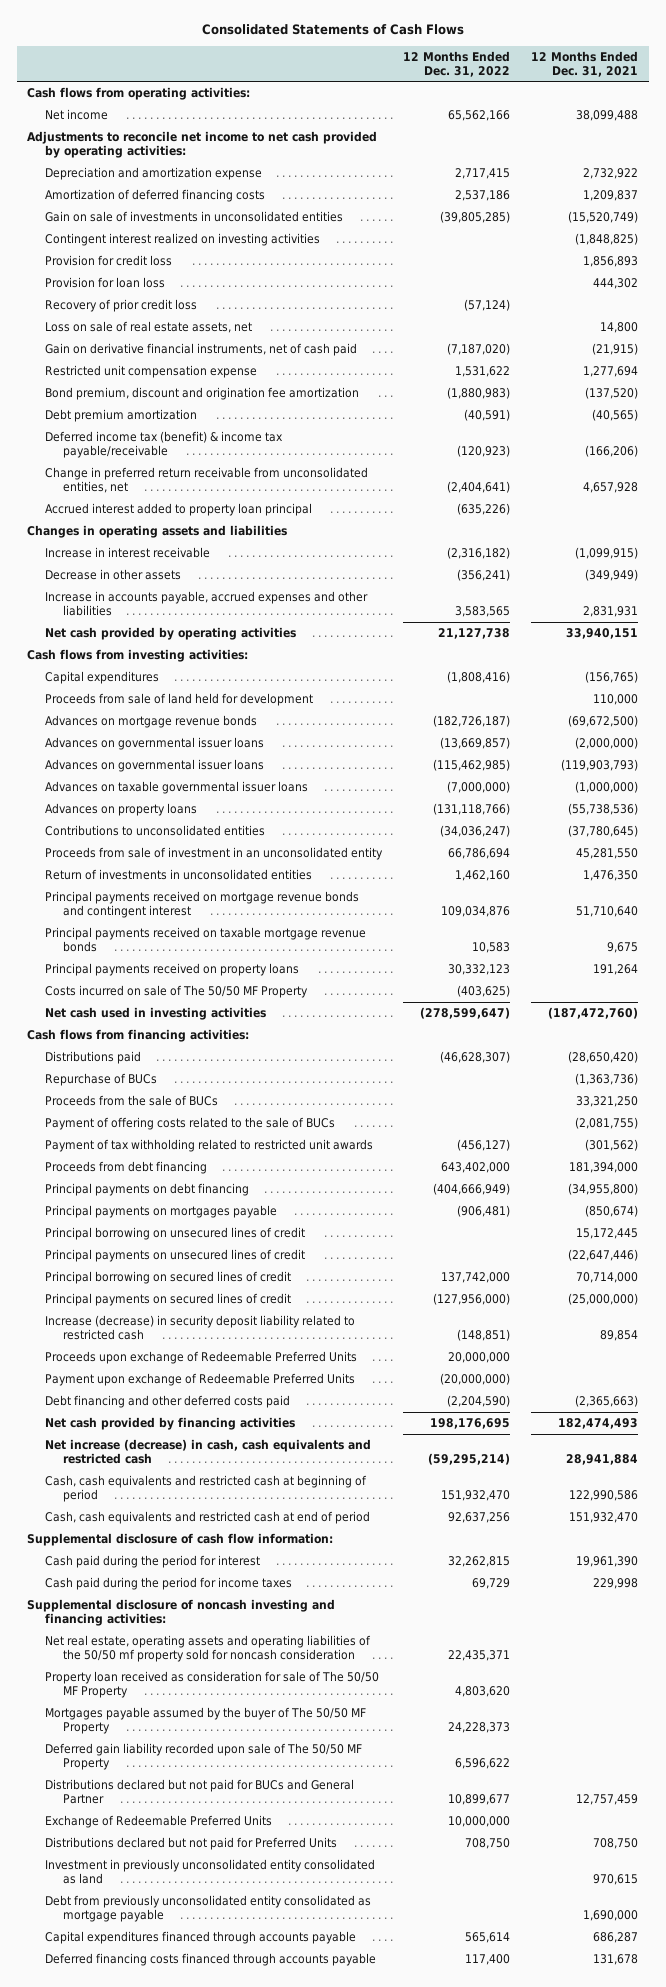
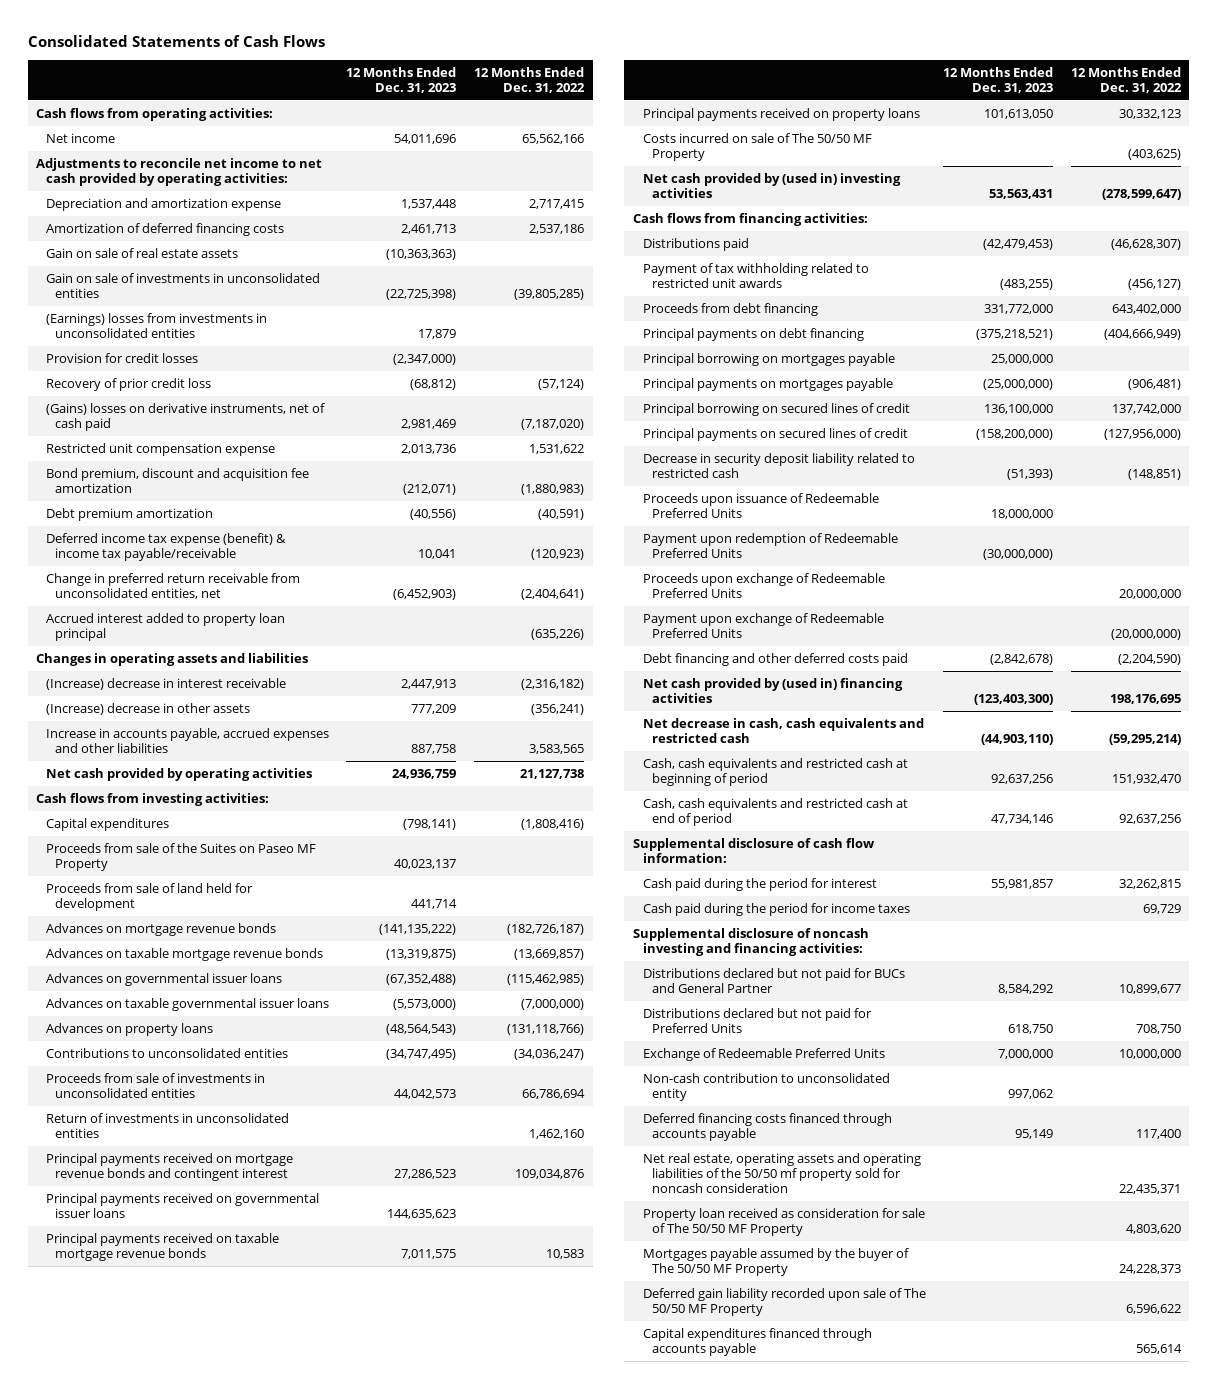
- | 12 Months Ended Dec. 31, 2022 | 12 Months Ended Dec. 31, 2021
+ | 12 Months Ended Dec. 31, 2023 | 12 Months Ended Dec. 31, 2022
+ Gain on sale of real estate assets | (10,363,363) |
- Contingent interest realized on investing activities | | (1,848,825)
- Provision for credit loss | | 1,856,893
- Provision for loan loss | | 444,302
+ (Earnings) losses from investments in unconsolidated entities | 17,879 |
+ Provision for credit losses | (2,347,000) |
- Loss on sale of real estate assets, net | | 14,800
- Gain on derivative financial instruments, net of cash paid | (7,187,020) | (21,915)
+ (Gains) losses on derivative instruments, net of cash paid | 2,981,469 | (7,187,020)
- Bond premium, discount and origination fee amortization | (1,880,983) | (137,520)
+ Bond premium, discount and acquisition fee amortization | (212,071) | (1,880,983)
- Deferred income tax (benefit) & income tax payable/receivable | (120,923) | (166,206)
+ Deferred income tax expense (benefit) & income tax payable/receivable | 10,041 | (120,923)
- Increase in interest receivable | (2,316,182) | (1,099,915)
- Decrease in other assets | (356,241) | (349,949)
+ (Increase) decrease in interest receivable | 2,447,913 | (2,316,182)
+ (Increase) decrease in other assets | 777,209 | (356,241)
+ Proceeds from sale of the Suites on Paseo MF Property | 40,023,137 |
- Advances on governmental issuer loans | (13,669,857) | (2,000,000)
+ Advances on taxable mortgage revenue bonds | (13,319,875) | (13,669,857)
- Proceeds from sale of investment in an unconsolidated entity | 66,786,694 | 45,281,550
+ Proceeds from sale of investments in unconsolidated entities | 44,042,573 | 66,786,694
+ Principal payments received on governmental issuer loans | 144,635,623 |
- Net cash used in investing activities | (278,599,647) | (187,472,760)
+ Net cash provided by (used in) investing activities | 53,563,431 | (278,599,647)
- Repurchase of BUCs | | (1,363,736)
- Proceeds from the sale of BUCs | | 33,321,250
- Payment of offering costs related to the sale of BUCs | | (2,081,755)
+ Principal borrowing on mortgages payable | 25,000,000 |
- Principal borrowing on unsecured lines of credit | | 15,172,445
- Principal payments on unsecured lines of credit | | (22,647,446)
- Increase (decrease) in security deposit liability related to restricted cash | (148,851) | 89,854
+ Decrease in security deposit liability related to restricted cash | (51,393) | (148,851)
+ Proceeds upon issuance of Redeemable Preferred Units | 18,000,000 |
+ Payment upon redemption of Redeemable Preferred Units | (30,000,000) |
- Net cash provided by financing activities | 198,176,695 | 182,474,493
- Net increase (decrease) in cash, cash equivalents and restricted cash | (59,295,214) | 28,941,884
+ Net cash provided by (used in) financing activities | (123,403,300) | 198,176,695
+ Net decrease in cash, cash equivalents and restricted cash | (44,903,110) | (59,295,214)
moved up: Distributions declared but not paid for BUCs and General Partner | 8,584,292 | 10,899,677
moved up: Distributions declared but not paid for Preferred Units | 618,750 | 708,750
moved up: Exchange of Redeemable Preferred Units | 7,000,000 | 10,000,000
+ Non-cash contribution to unconsolidated entity | 997,062 |
moved up: Deferred financing costs financed through accounts payable | 95,149 | 117,400
- Investment in previously unconsolidated entity consolidated as land | | 970,615
- Debt from previously unconsolidated entity consolidated as mortgage payable | | 1,690,000

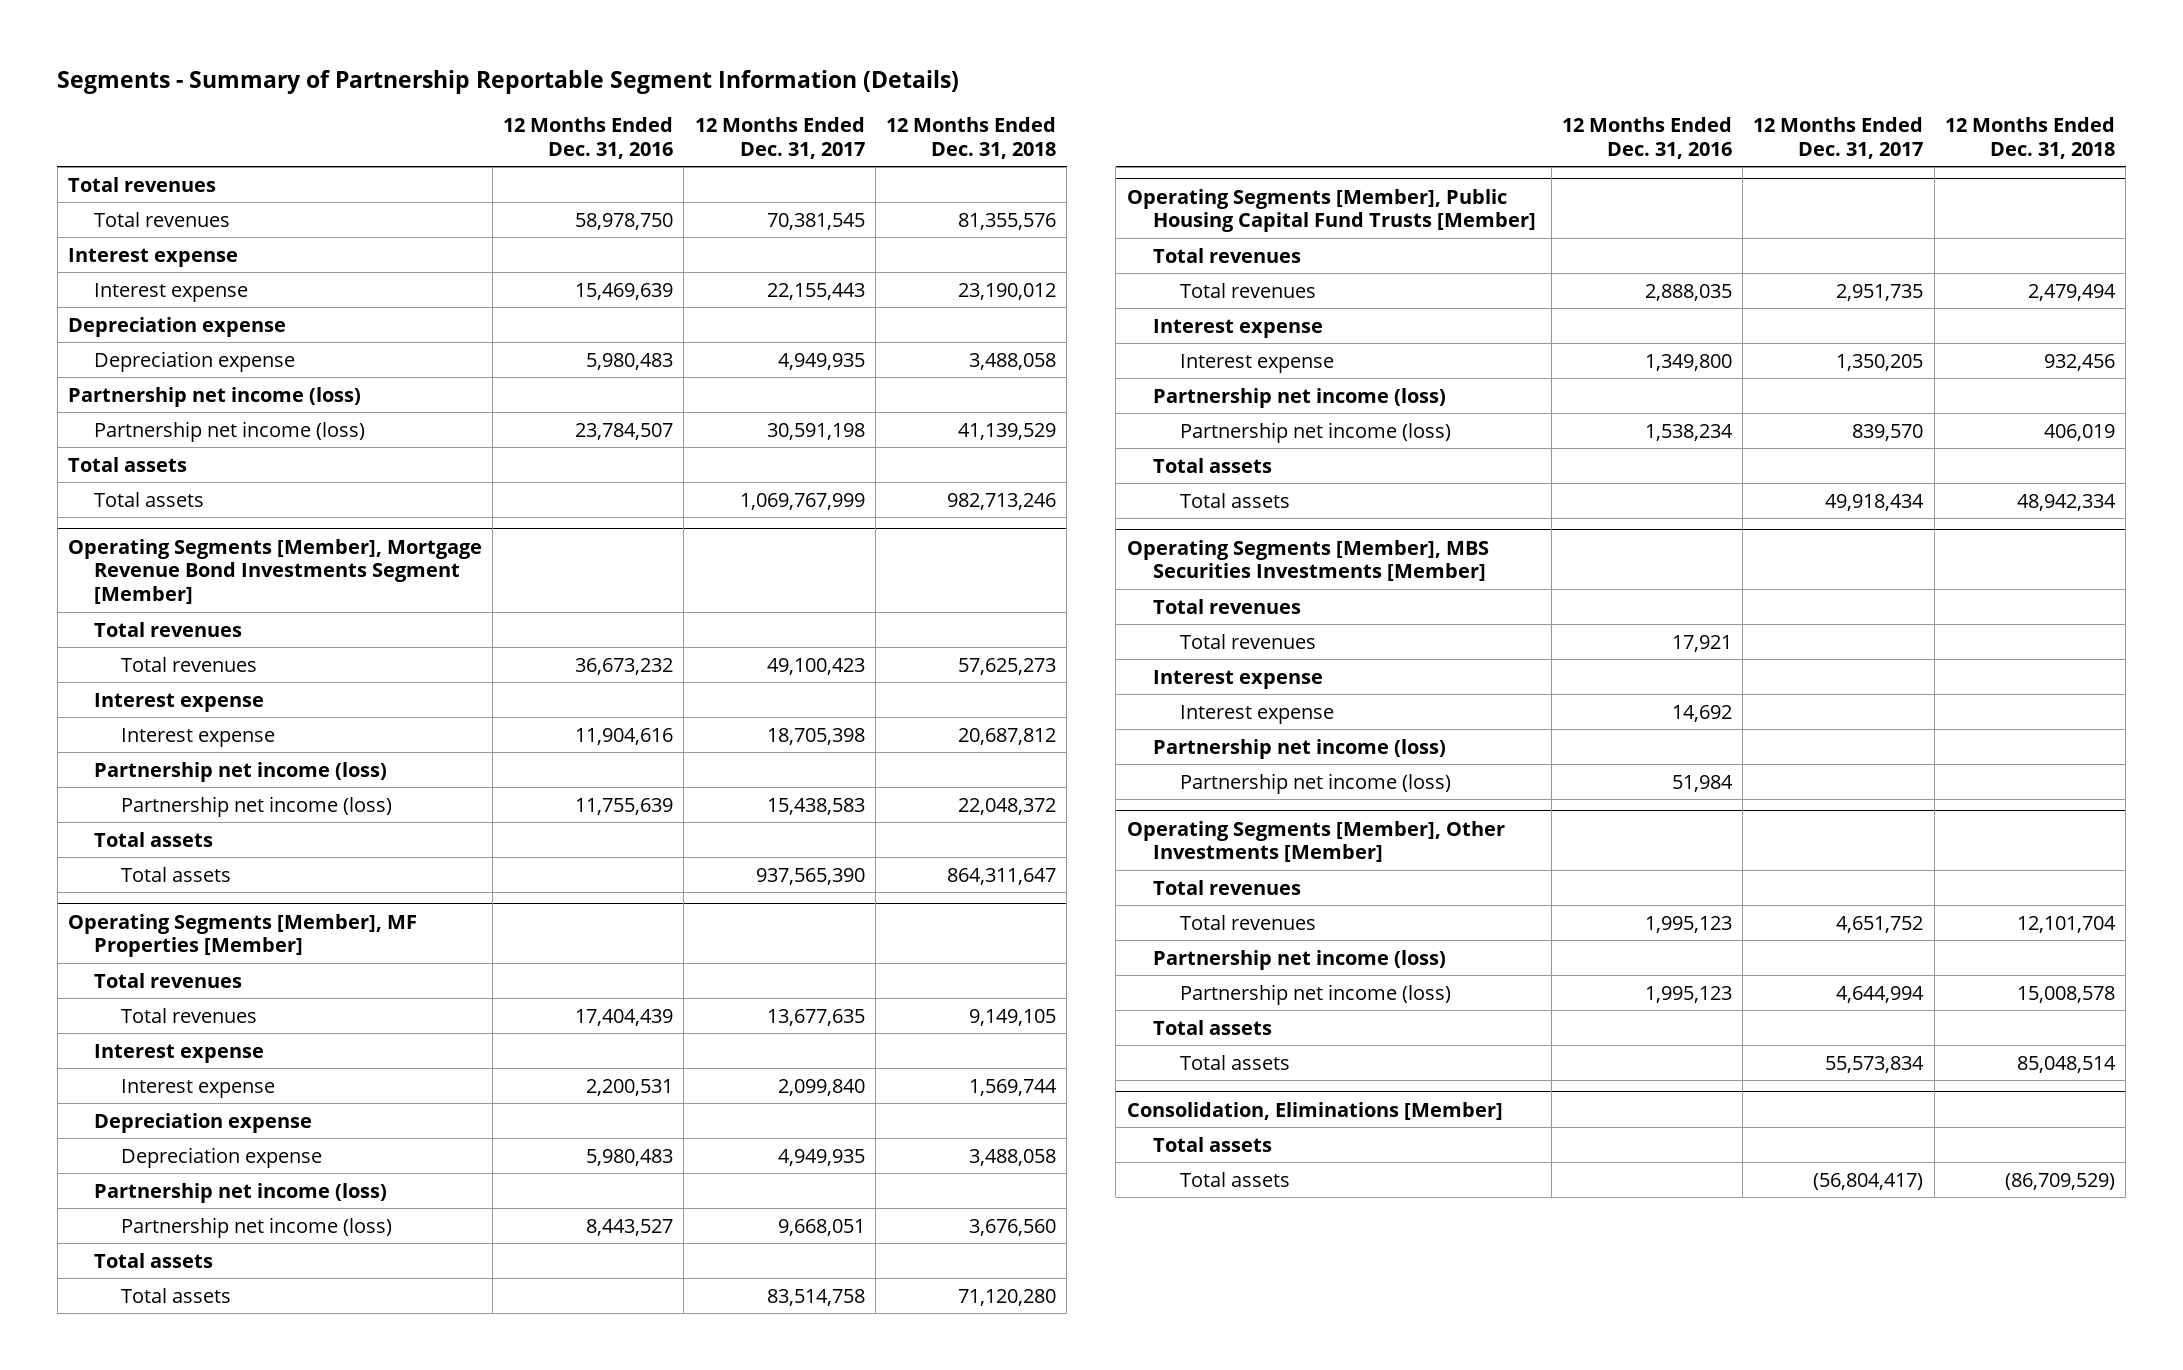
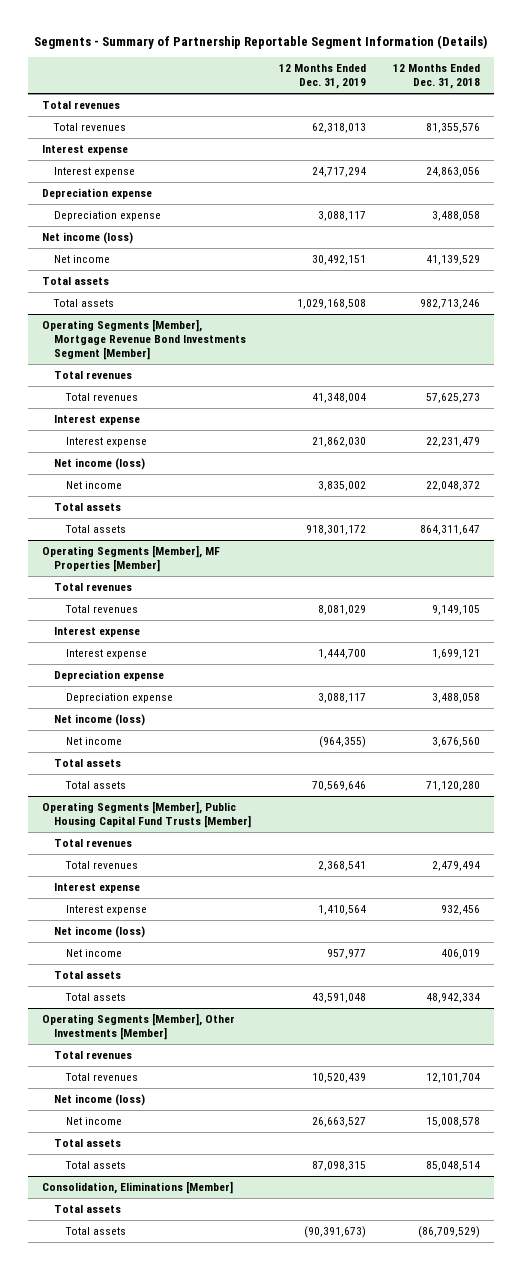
- | 12 Months Ended Dec. 31, 2016 | 12 Months Ended Dec. 31, 2017 | 12 Months Ended Dec. 31, 2018
+ | 12 Months Ended Dec. 31, 2019 | 12 Months Ended Dec. 31, 2018
- Interest expense | 15,469,639 | 22,155,443 | 23,190,012
+ Interest expense | 24,717,294 | 24,863,056
- Partnership net income (loss)
- Partnership net income (loss) | 23,784,507 | 30,591,198 | 41,139,529
+ Net income (loss)
+ Net income | 30,492,151 | 41,139,529
@ Operating Segments [Member], Mortgage Revenue Bond Investments Segment [Member]
- Interest expense | 11,904,616 | 18,705,398 | 20,687,812
- Partnership net income (loss)
- Partnership net income (loss) | 11,755,639 | 15,438,583 | 22,048,372
+ Interest expense | 21,862,030 | 22,231,479
+ Net income (loss)
+ Net income | 3,835,002 | 22,048,372
@ Operating Segments [Member], MF Properties [Member]
- Interest expense | 2,200,531 | 2,099,840 | 1,569,744
+ Interest expense | 1,444,700 | 1,699,121
- Partnership net income (loss)
- Partnership net income (loss) | 8,443,527 | 9,668,051 | 3,676,560
+ Net income (loss)
+ Net income | (964,355) | 3,676,560
@ Operating Segments [Member], Public Housing Capital Fund Trusts [Member]
- Partnership net income (loss)
- Partnership net income (loss) | 1,538,234 | 839,570 | 406,019
+ Net income (loss)
+ Net income | 957,977 | 406,019
- Operating Segments [Member], MBS Securities Investments [Member]
- Total revenues
- Total revenues | 17,921 | |
- Interest expense
- Interest expense | 14,692 | |
- Partnership net income (loss)
- Partnership net income (loss) | 51,984 | |
@ Operating Segments [Member], Other Investments [Member]
- Partnership net income (loss)
- Partnership net income (loss) | 1,995,123 | 4,644,994 | 15,008,578
+ Net income (loss)
+ Net income | 26,663,527 | 15,008,578

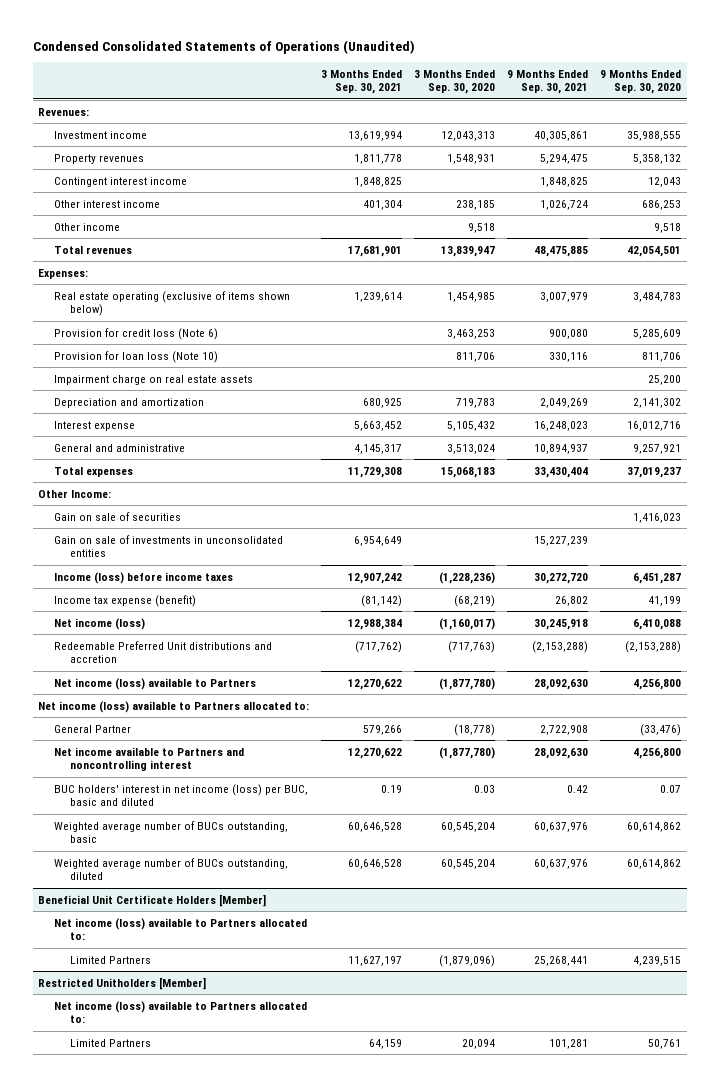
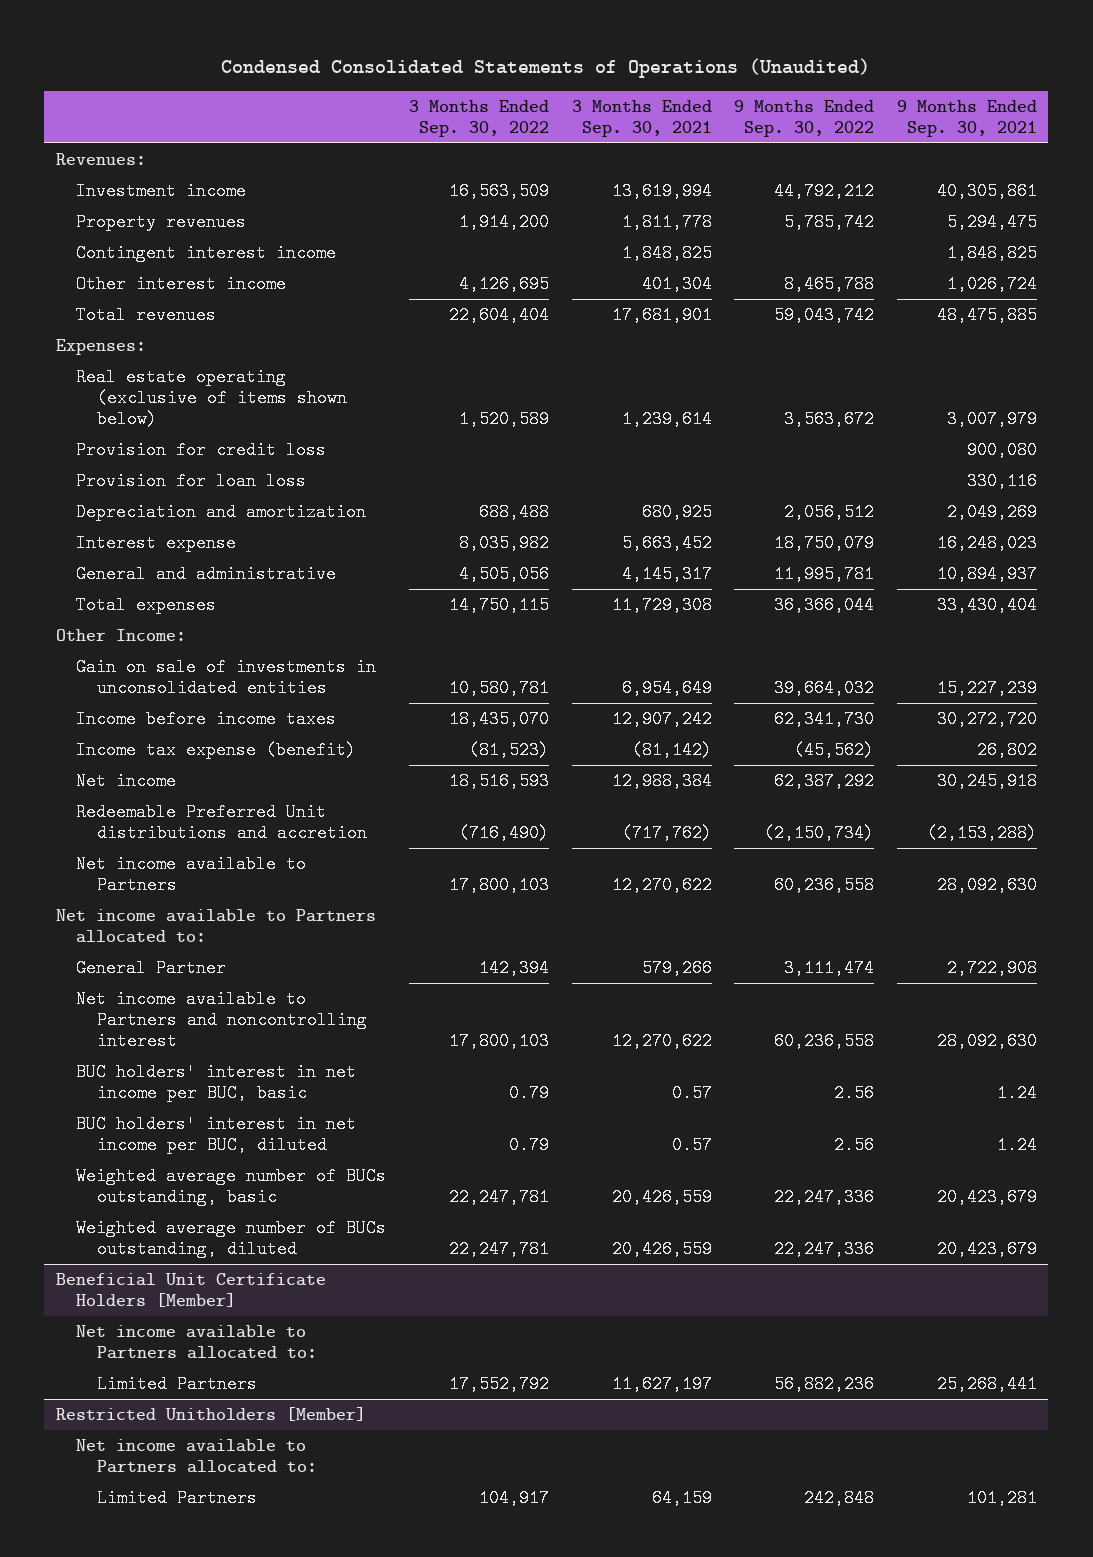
- | 3 Months Ended Sep. 30, 2021 | 3 Months Ended Sep. 30, 2020 | 9 Months Ended Sep. 30, 2021 | 9 Months Ended Sep. 30, 2020
+ | 3 Months Ended Sep. 30, 2022 | 3 Months Ended Sep. 30, 2021 | 9 Months Ended Sep. 30, 2022 | 9 Months Ended Sep. 30, 2021
- Other income | | 9,518 | | 9,518
- Provision for credit loss (Note 6) | | 3,463,253 | 900,080 | 5,285,609
- Provision for loan loss (Note 10) | | 811,706 | 330,116 | 811,706
- Impairment charge on real estate assets | | | | 25,200
+ Provision for credit loss | | | | 900,080
+ Provision for loan loss | | | | 330,116
- Gain on sale of securities | | | | 1,416,023
- Income (loss) before income taxes | 12,907,242 | (1,228,236) | 30,272,720 | 6,451,287
+ Income before income taxes | 18,435,070 | 12,907,242 | 62,341,730 | 30,272,720
- Net income (loss) | 12,988,384 | (1,160,017) | 30,245,918 | 6,410,088
+ Net income | 18,516,593 | 12,988,384 | 62,387,292 | 30,245,918
- Net income (loss) available to Partners | 12,270,622 | (1,877,780) | 28,092,630 | 4,256,800
- Net income (loss) available to Partners allocated to:
+ Net income available to Partners | 17,800,103 | 12,270,622 | 60,236,558 | 28,092,630
+ Net income available to Partners allocated to:
- BUC holders' interest in net income (loss) per BUC, basic and diluted | 0.19 | 0.03 | 0.42 | 0.07
- Weighted average number of BUCs outstanding, basic | 60,646,528 | 60,545,204 | 60,637,976 | 60,614,862
- Weighted average number of BUCs outstanding, diluted | 60,646,528 | 60,545,204 | 60,637,976 | 60,614,862
+ BUC holders' interest in net income per BUC, basic | 0.79 | 0.57 | 2.56 | 1.24
+ BUC holders' interest in net income per BUC, diluted | 0.79 | 0.57 | 2.56 | 1.24
+ Weighted average number of BUCs outstanding, basic | 22,247,781 | 20,426,559 | 22,247,336 | 20,423,679
+ Weighted average number of BUCs outstanding, diluted | 22,247,781 | 20,426,559 | 22,247,336 | 20,423,679
@ Beneficial Unit Certificate Holders [Member]
- Net income (loss) available to Partners allocated to:
+ Net income available to Partners allocated to:
@ Restricted Unitholders [Member]
- Net income (loss) available to Partners allocated to:
+ Net income available to Partners allocated to:

